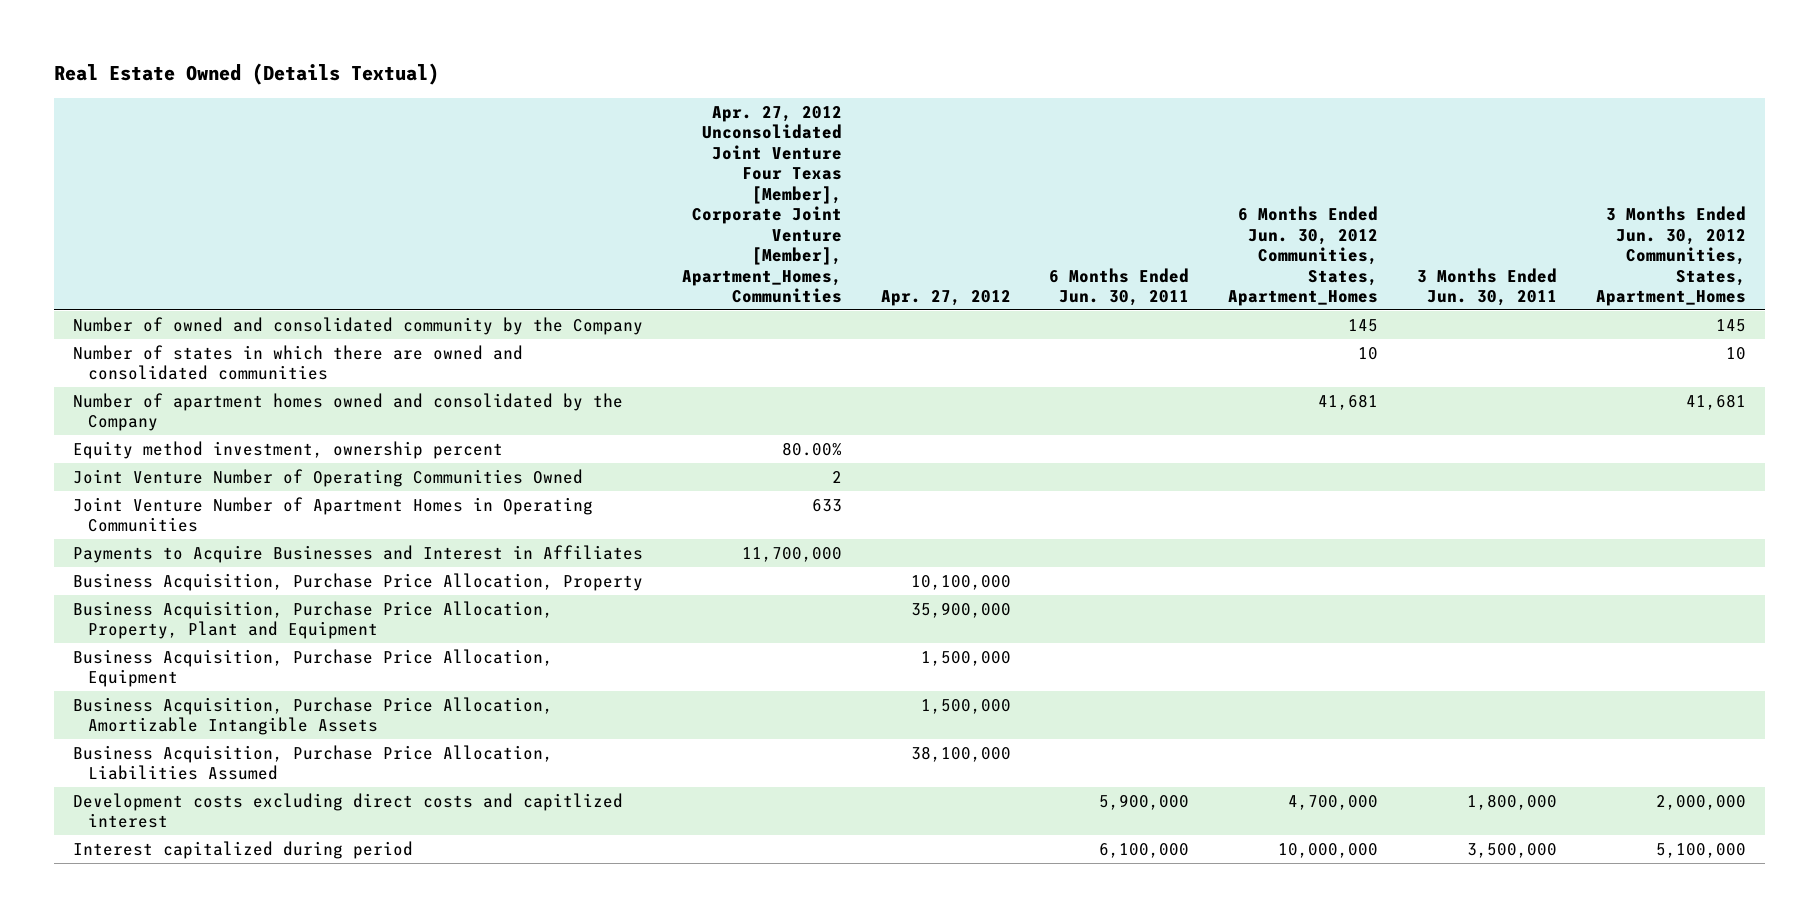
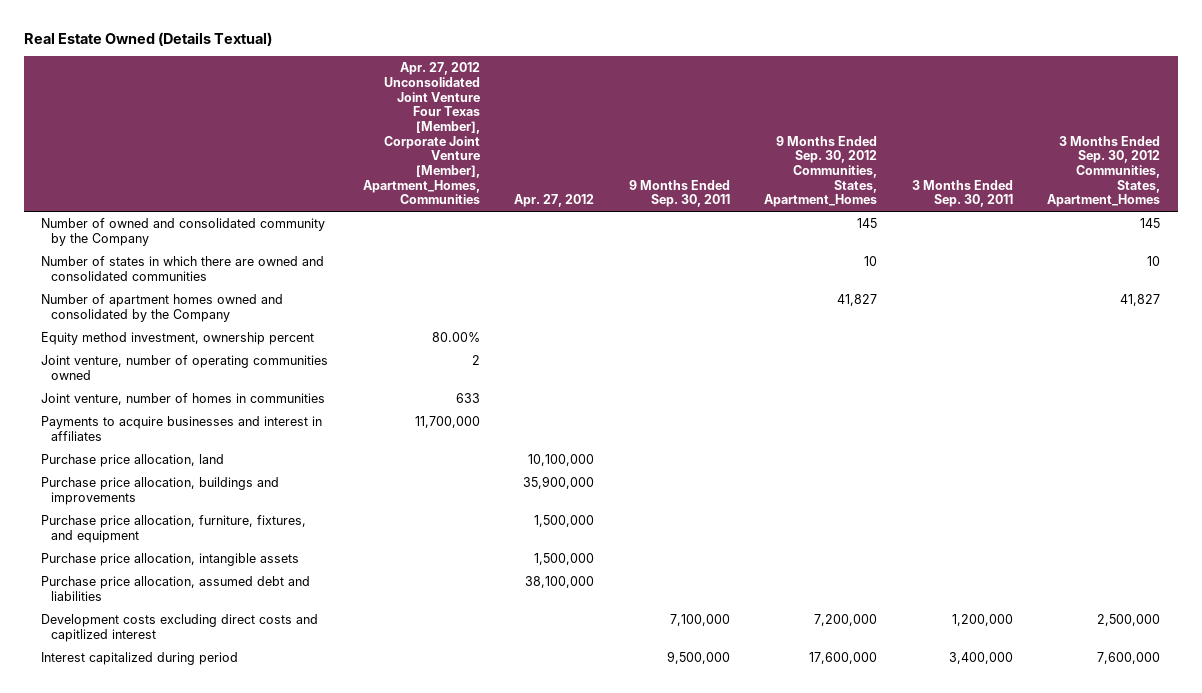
- | Apr. 27, 2012 Unconsolidated Joint Venture Four Texas [Member], Corporate Joint Venture [Member], Apartment_Homes, Communities | Apr. 27, 2012 | 6 Months Ended Jun. 30, 2011 | 6 Months Ended Jun. 30, 2012 Communities, States, Apartment_Homes | 3 Months Ended Jun. 30, 2011 | 3 Months Ended Jun. 30, 2012 Communities, States, Apartment_Homes
+ | Apr. 27, 2012 Unconsolidated Joint Venture Four Texas [Member], Corporate Joint Venture [Member], Apartment_Homes, Communities | Apr. 27, 2012 | 9 Months Ended Sep. 30, 2011 | 9 Months Ended Sep. 30, 2012 Communities, States, Apartment_Homes | 3 Months Ended Sep. 30, 2011 | 3 Months Ended Sep. 30, 2012 Communities, States, Apartment_Homes
- Joint Venture Number of Operating Communities Owned | 2 | | | | |
- Joint Venture Number of Apartment Homes in Operating Communities | 633 | | | | |
- Payments to Acquire Businesses and Interest in Affiliates | 11,700,000 | | | | |
- Business Acquisition, Purchase Price Allocation, Property | | 10,100,000 | | | |
- Business Acquisition, Purchase Price Allocation, Property, Plant and Equipment | | 35,900,000 | | | |
- Business Acquisition, Purchase Price Allocation, Equipment | | 1,500,000 | | | |
- Business Acquisition, Purchase Price Allocation, Amortizable Intangible Assets | | 1,500,000 | | | |
- Business Acquisition, Purchase Price Allocation, Liabilities Assumed | | 38,100,000 | | | |
+ Joint venture, number of operating communities owned | 2 | | | | |
+ Joint venture, number of homes in communities | 633 | | | | |
+ Payments to acquire businesses and interest in affiliates | 11,700,000 | | | | |
+ Purchase price allocation, land | | 10,100,000 | | | |
+ Purchase price allocation, buildings and improvements | | 35,900,000 | | | |
+ Purchase price allocation, furniture, fixtures, and equipment | | 1,500,000 | | | |
+ Purchase price allocation, intangible assets | | 1,500,000 | | | |
+ Purchase price allocation, assumed debt and liabilities | | 38,100,000 | | | |

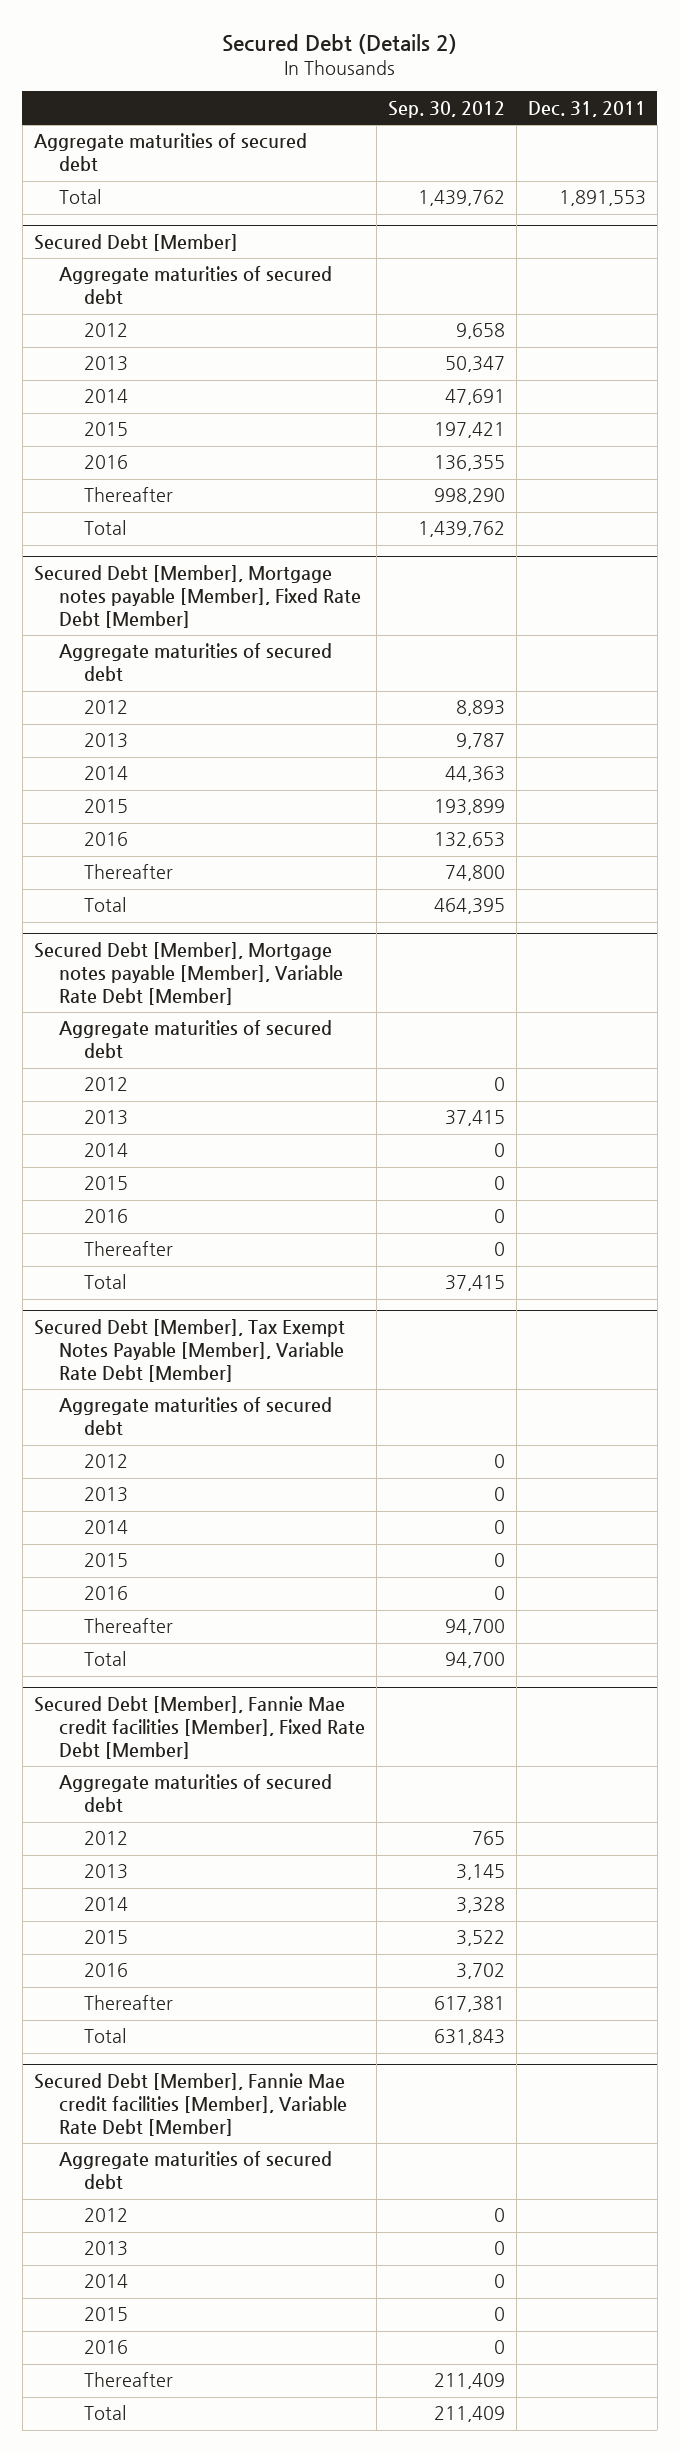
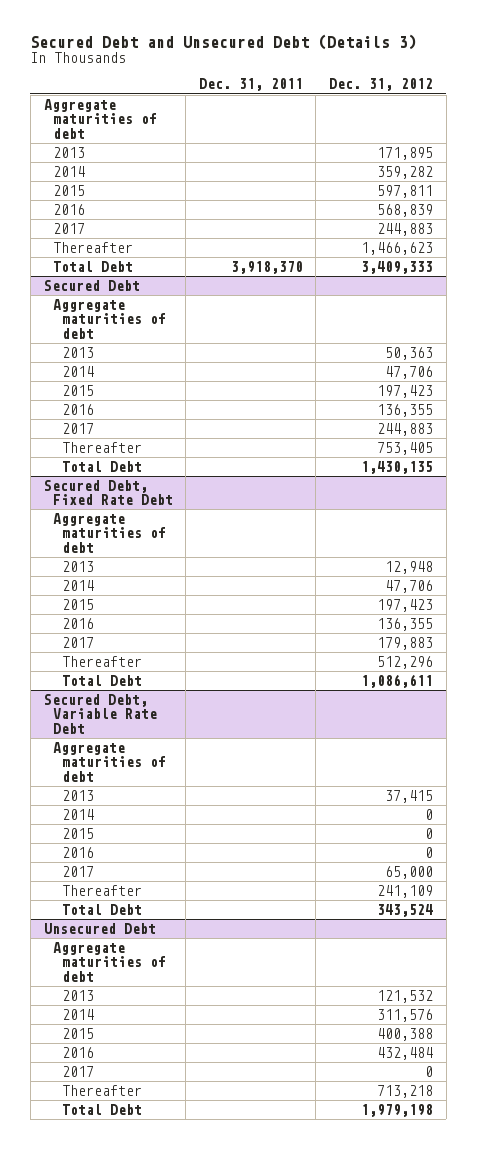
- Secured Debt (Details 2)
+ Secured Debt and Unsecured Debt (Details 3)
- | Sep. 30, 2012 | Dec. 31, 2011
+ | Dec. 31, 2011 | Dec. 31, 2012
- Aggregate maturities of secured debt
- Total | 1,439,762 | 1,891,553
- Secured Debt [Member]
- Aggregate maturities of secured debt
- 2012 | 9,658 |
+ Aggregate maturities of debt
+ 2013 | | 171,895
+ 2014 | | 359,282
+ 2015 | | 597,811
+ 2016 | | 568,839
+ 2017 | | 244,883
+ Thereafter | | 1,466,623
+ Total Debt | 3,918,370 | 3,409,333
+ Secured Debt
+ Aggregate maturities of debt
+ 2017 | | 244,883
- Total | 1,439,762 |
- Secured Debt [Member], Mortgage notes payable [Member], Fixed Rate Debt [Member]
- Aggregate maturities of secured debt
- 2012 | 8,893 |
+ Total Debt | | 1,430,135
+ Secured Debt, Fixed Rate Debt
+ Aggregate maturities of debt
+ 2017 | | 179,883
- Total | 464,395 |
- Secured Debt [Member], Mortgage notes payable [Member], Variable Rate Debt [Member]
- Aggregate maturities of secured debt
- 2012 | 0 |
+ Total Debt | | 1,086,611
+ Secured Debt, Variable Rate Debt
+ Aggregate maturities of debt
+ 2017 | | 65,000
- Total | 37,415 |
- Secured Debt [Member], Tax Exempt Notes Payable [Member], Variable Rate Debt [Member]
- Aggregate maturities of secured debt
- 2012 | 0 |
- 2013 | 0 |
- 2014 | 0 |
- 2015 | 0 |
- 2016 | 0 |
- Thereafter | 94,700 |
- Total | 94,700 |
- Secured Debt [Member], Fannie Mae credit facilities [Member], Fixed Rate Debt [Member]
- Aggregate maturities of secured debt
- 2012 | 765 |
- 2013 | 3,145 |
- 2014 | 3,328 |
- 2015 | 3,522 |
- 2016 | 3,702 |
- Thereafter | 617,381 |
- Total | 631,843 |
- Secured Debt [Member], Fannie Mae credit facilities [Member], Variable Rate Debt [Member]
- Aggregate maturities of secured debt
- 2012 | 0 |
- 2013 | 0 |
- 2014 | 0 |
- 2015 | 0 |
- 2016 | 0 |
- Thereafter | 211,409 |
- Total | 211,409 |
+ Total Debt | | 343,524
+ Unsecured Debt
+ Aggregate maturities of debt
+ 2013 | | 121,532
+ 2014 | | 311,576
+ 2015 | | 400,388
+ 2016 | | 432,484
+ 2017 | | 0
+ Thereafter | | 713,218
+ Total Debt | | 1,979,198

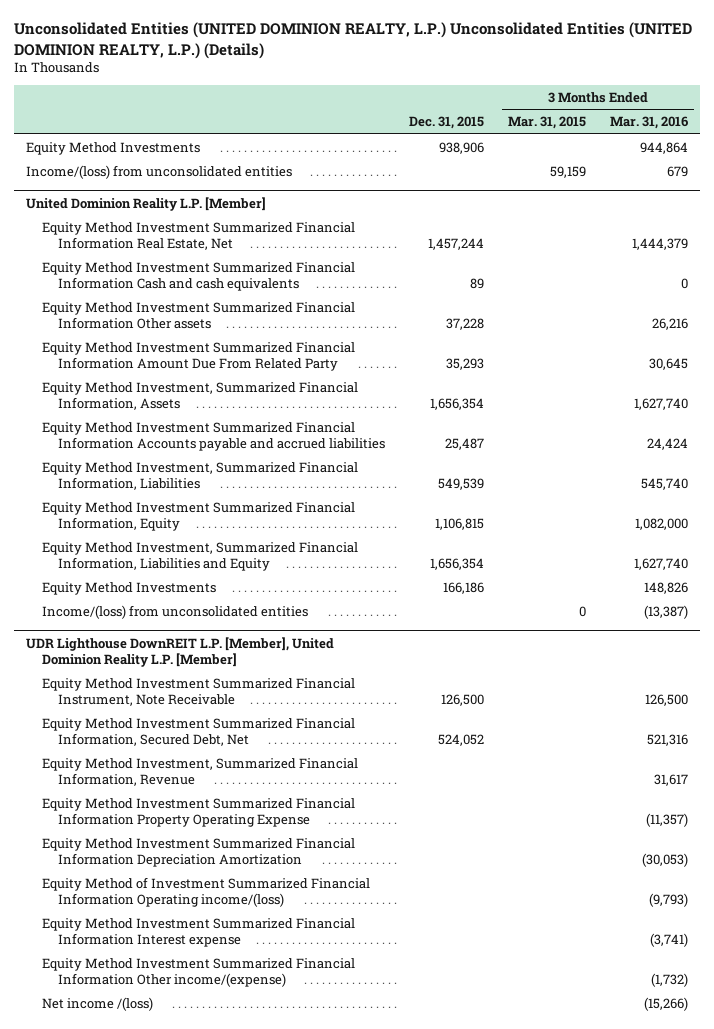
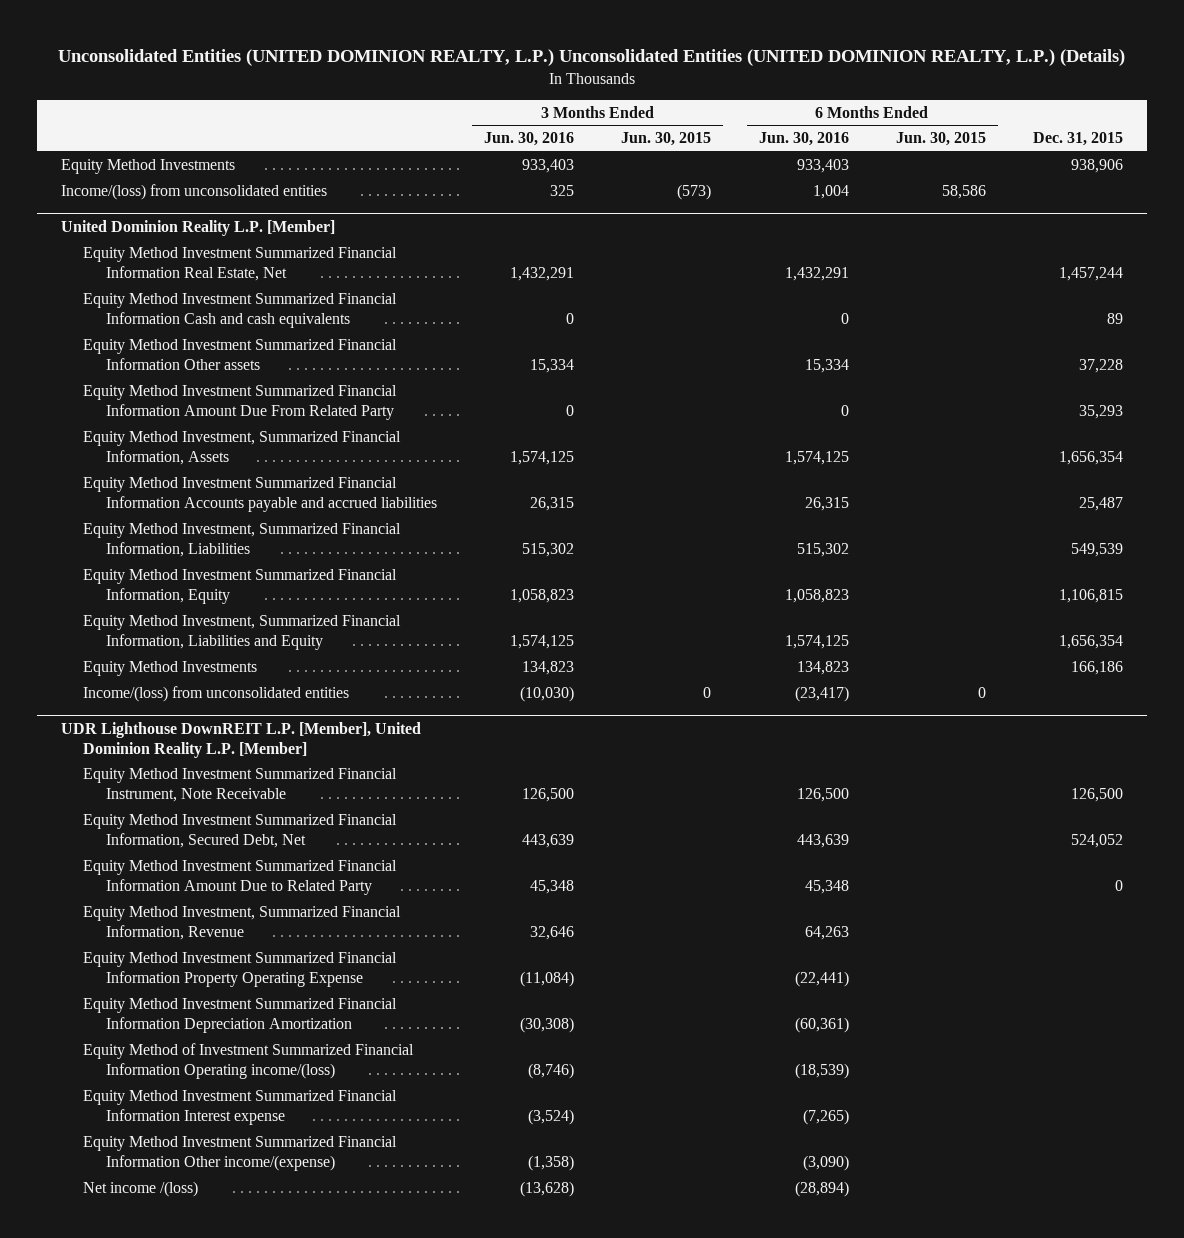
- | Dec. 31, 2015 | 3 Months Ended Mar. 31, 2015 | 3 Months Ended Mar. 31, 2016
+ | 3 Months Ended Jun. 30, 2016 | 3 Months Ended Jun. 30, 2015 | 6 Months Ended Jun. 30, 2016 | 6 Months Ended Jun. 30, 2015 | Dec. 31, 2015
@ UDR Lighthouse DownREIT L.P. [Member], United Dominion Reality L.P. [Member]
+ Equity Method Investment Summarized Financial Information Amount Due to Related Party | 45,348 | | 45,348 | | 0

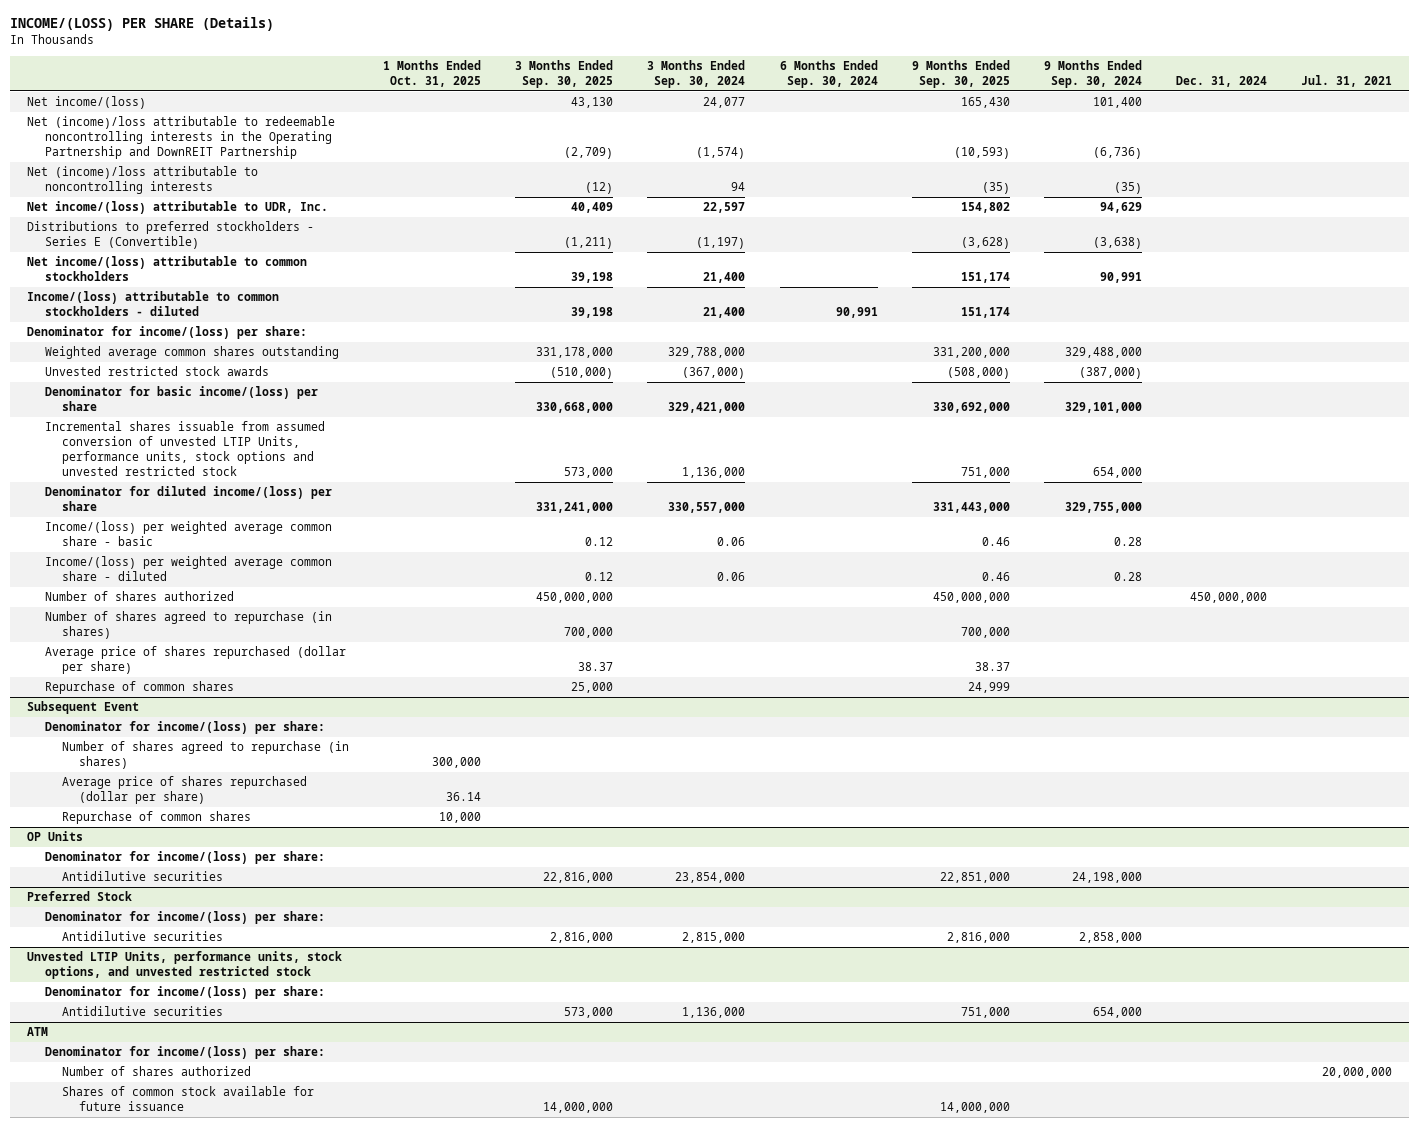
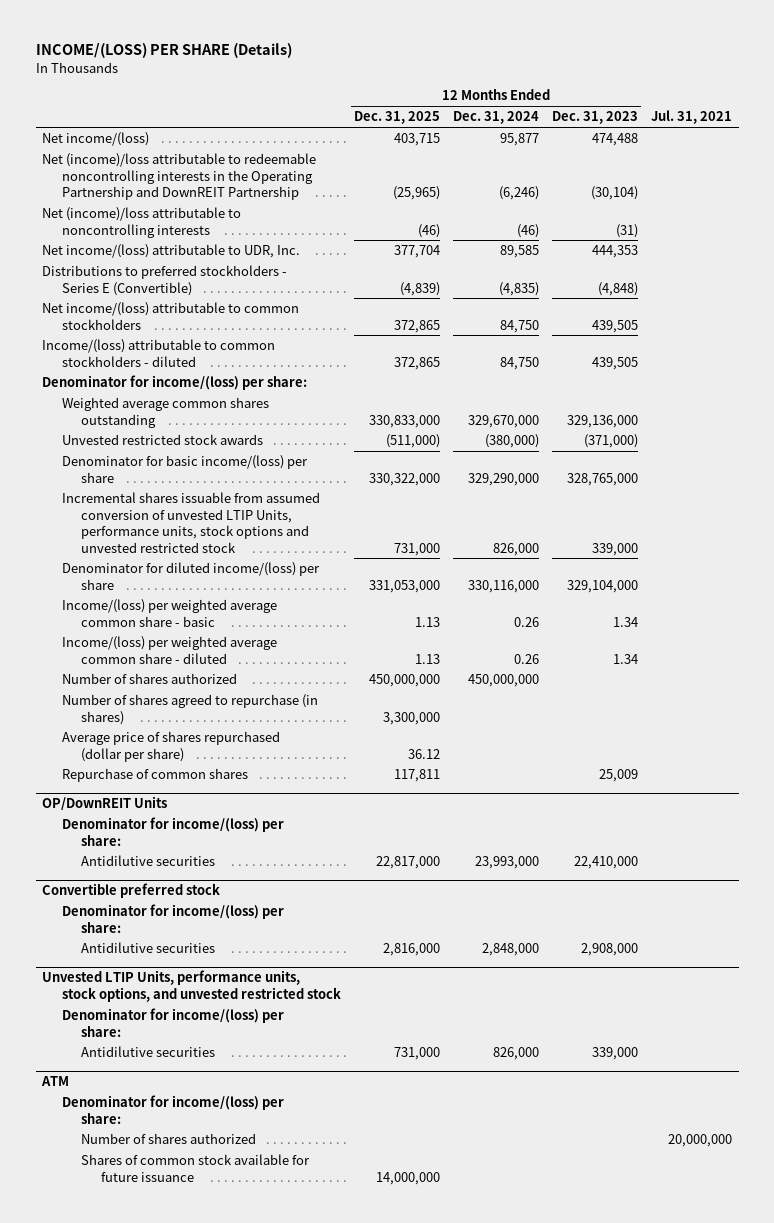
- | 1 Months Ended Oct. 31, 2025 | 3 Months Ended Sep. 30, 2025 | 3 Months Ended Sep. 30, 2024 | 6 Months Ended Sep. 30, 2024 | 9 Months Ended Sep. 30, 2025 | 9 Months Ended Sep. 30, 2024 | Dec. 31, 2024 | Jul. 31, 2021
+ | 12 Months Ended Dec. 31, 2025 | 12 Months Ended Dec. 31, 2024 | 12 Months Ended Dec. 31, 2023 | Jul. 31, 2021
- Subsequent Event
- Denominator for income/(loss) per share:
- Number of shares agreed to repurchase (in shares) | 300,000 | | | | | | |
- Average price of shares repurchased (dollar per share) | 36.14 | | | | | | |
- Repurchase of common shares | 10,000 | | | | | | |
- OP Units
+ OP/DownREIT Units
- Preferred Stock
+ Convertible preferred stock

